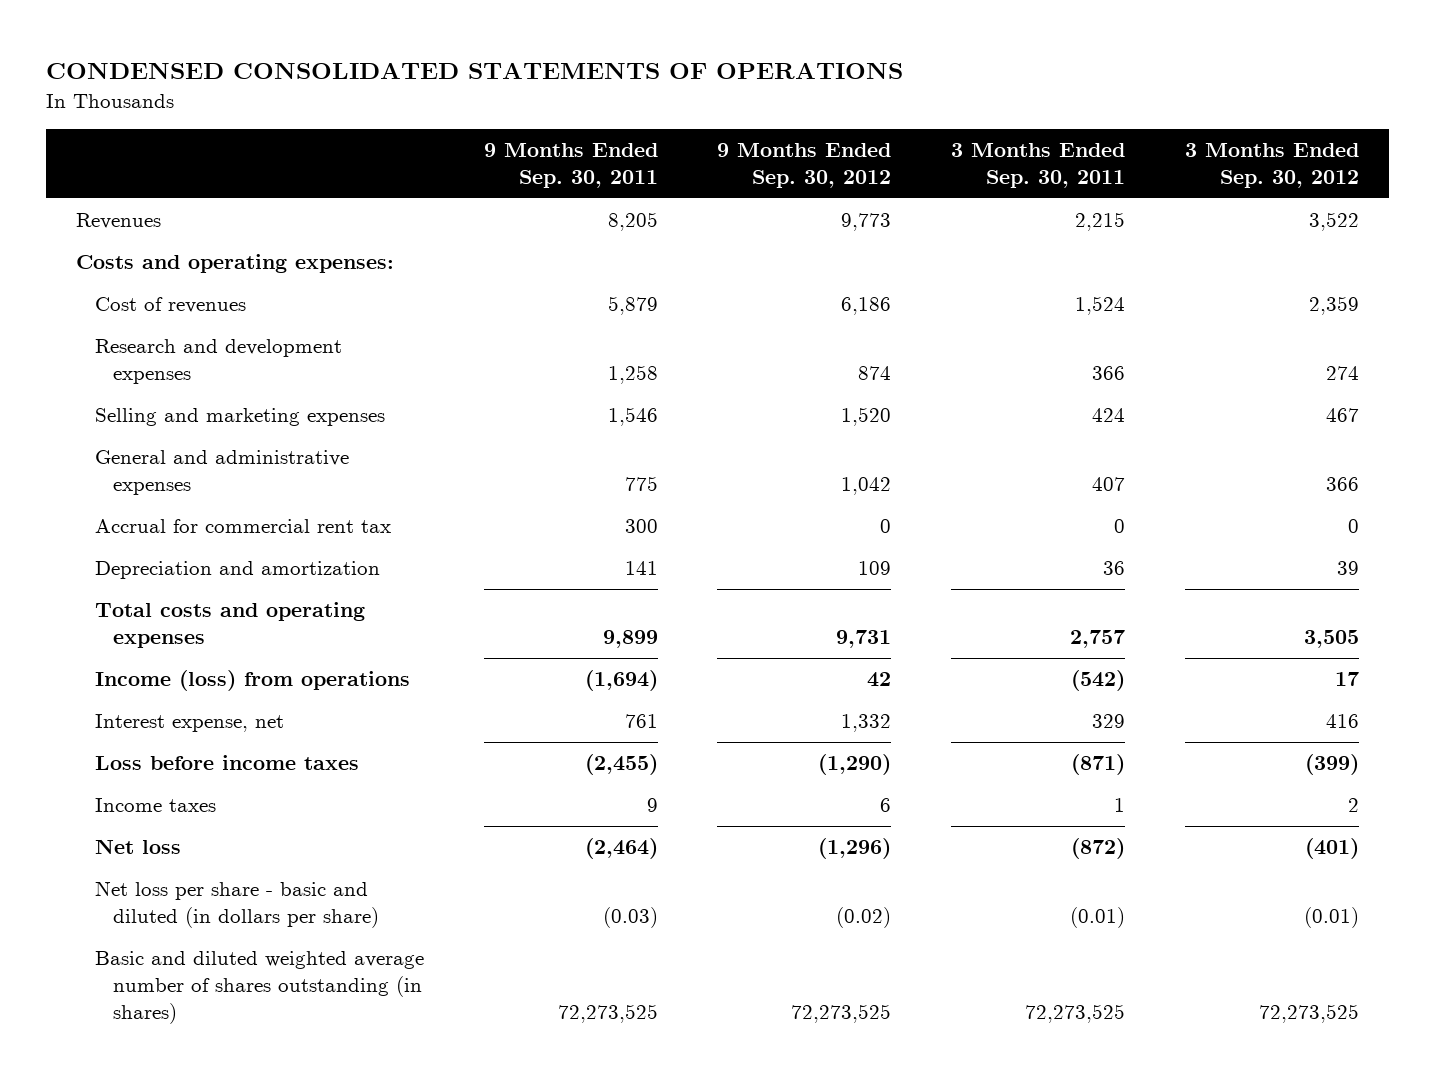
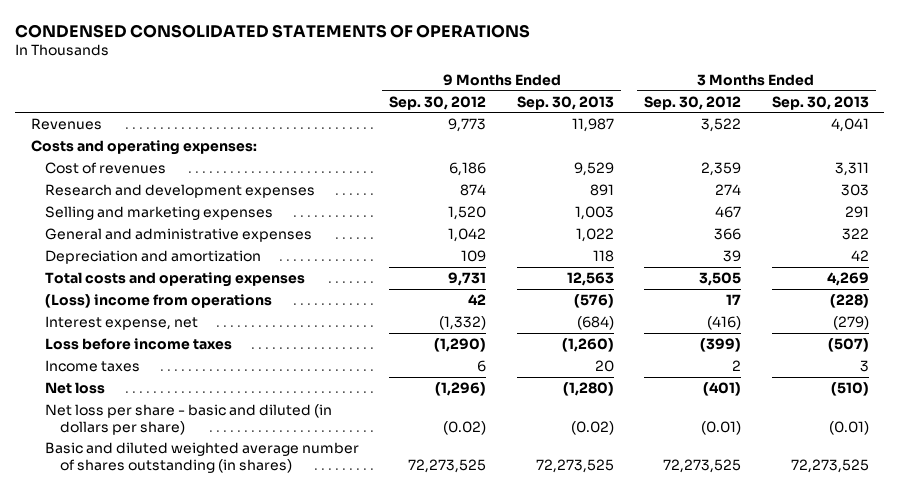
- | 9 Months Ended Sep. 30, 2011 | 9 Months Ended Sep. 30, 2012 | 3 Months Ended Sep. 30, 2011 | 3 Months Ended Sep. 30, 2012
+ | 9 Months Ended Sep. 30, 2012 | 9 Months Ended Sep. 30, 2013 | 3 Months Ended Sep. 30, 2012 | 3 Months Ended Sep. 30, 2013
- Accrual for commercial rent tax | 300 | 0 | 0 | 0
- Income (loss) from operations | (1,694) | 42 | (542) | 17
- Interest expense, net | 761 | 1,332 | 329 | 416
+ (Loss) income from operations | 42 | (576) | 17 | (228)
+ Interest expense, net | (1,332) | (684) | (416) | (279)

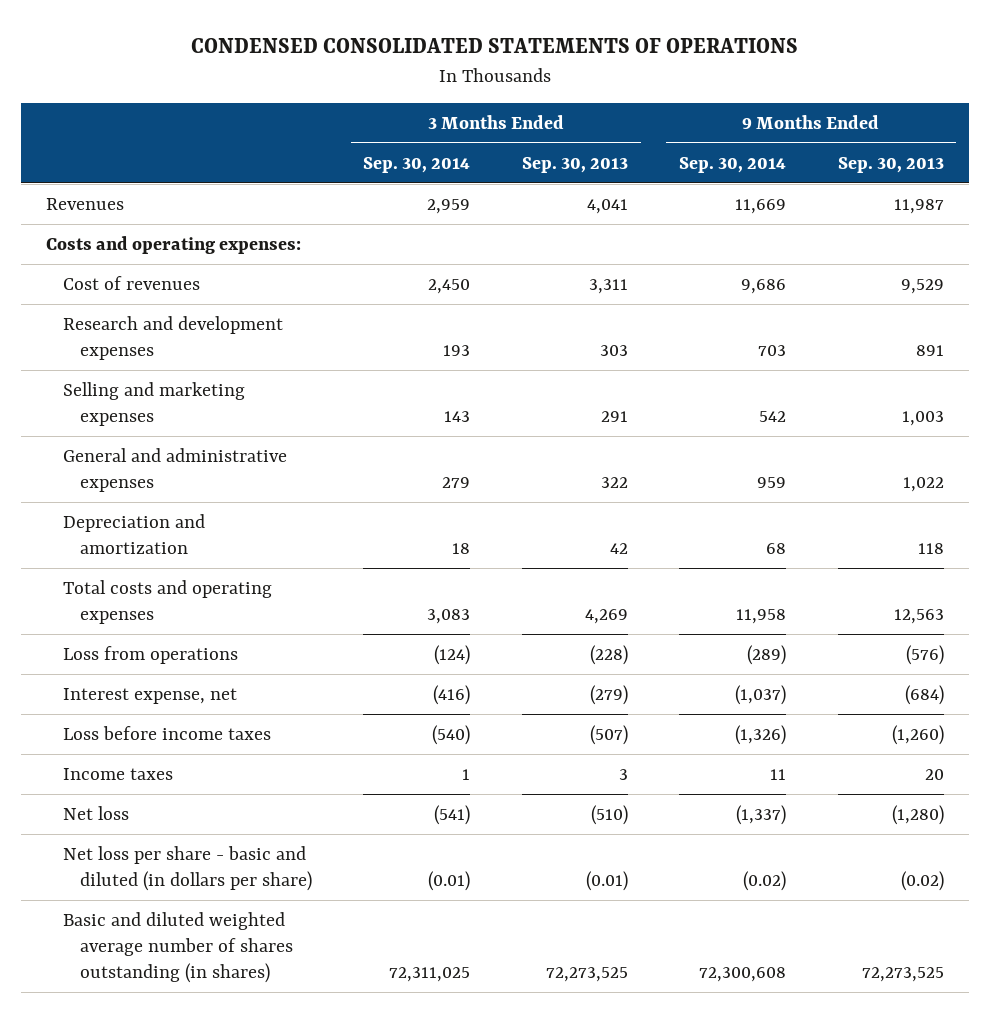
- | 9 Months Ended Sep. 30, 2012 | 9 Months Ended Sep. 30, 2013 | 3 Months Ended Sep. 30, 2012 | 3 Months Ended Sep. 30, 2013
+ | 3 Months Ended Sep. 30, 2014 | 3 Months Ended Sep. 30, 2013 | 9 Months Ended Sep. 30, 2014 | 9 Months Ended Sep. 30, 2013
- (Loss) income from operations | 42 | (576) | 17 | (228)
+ Loss from operations | (124) | (228) | (289) | (576)

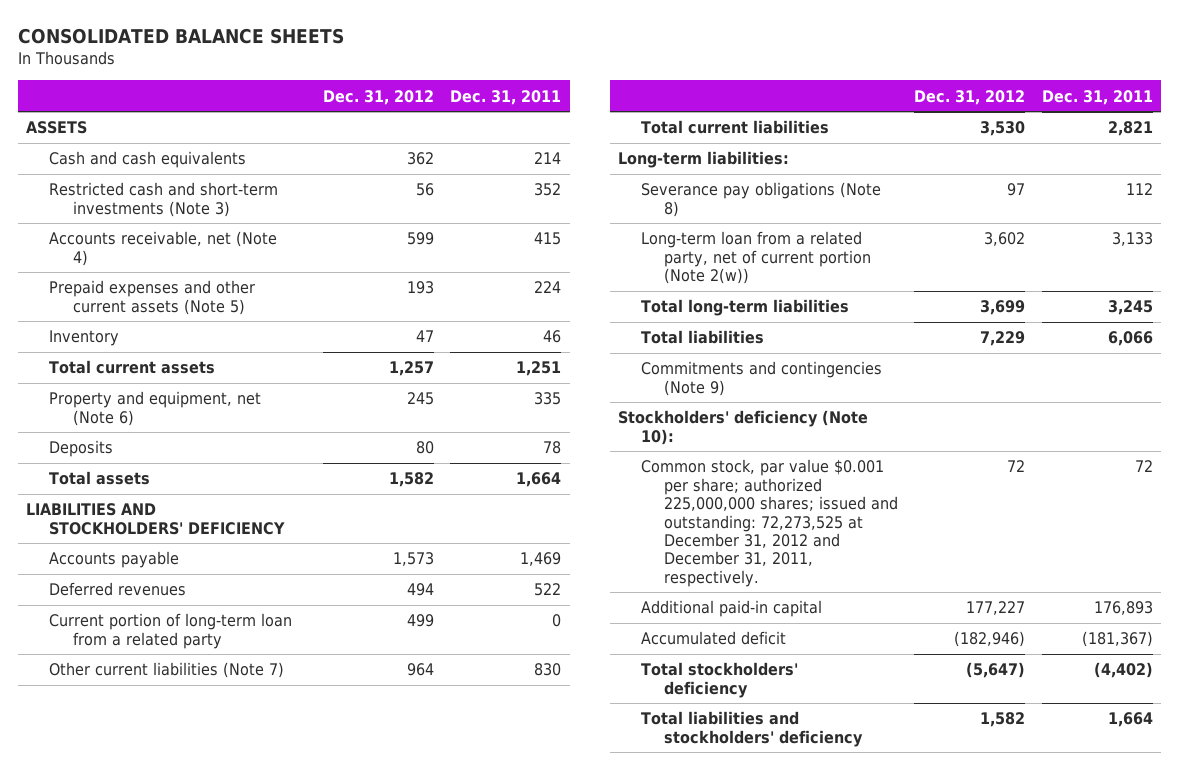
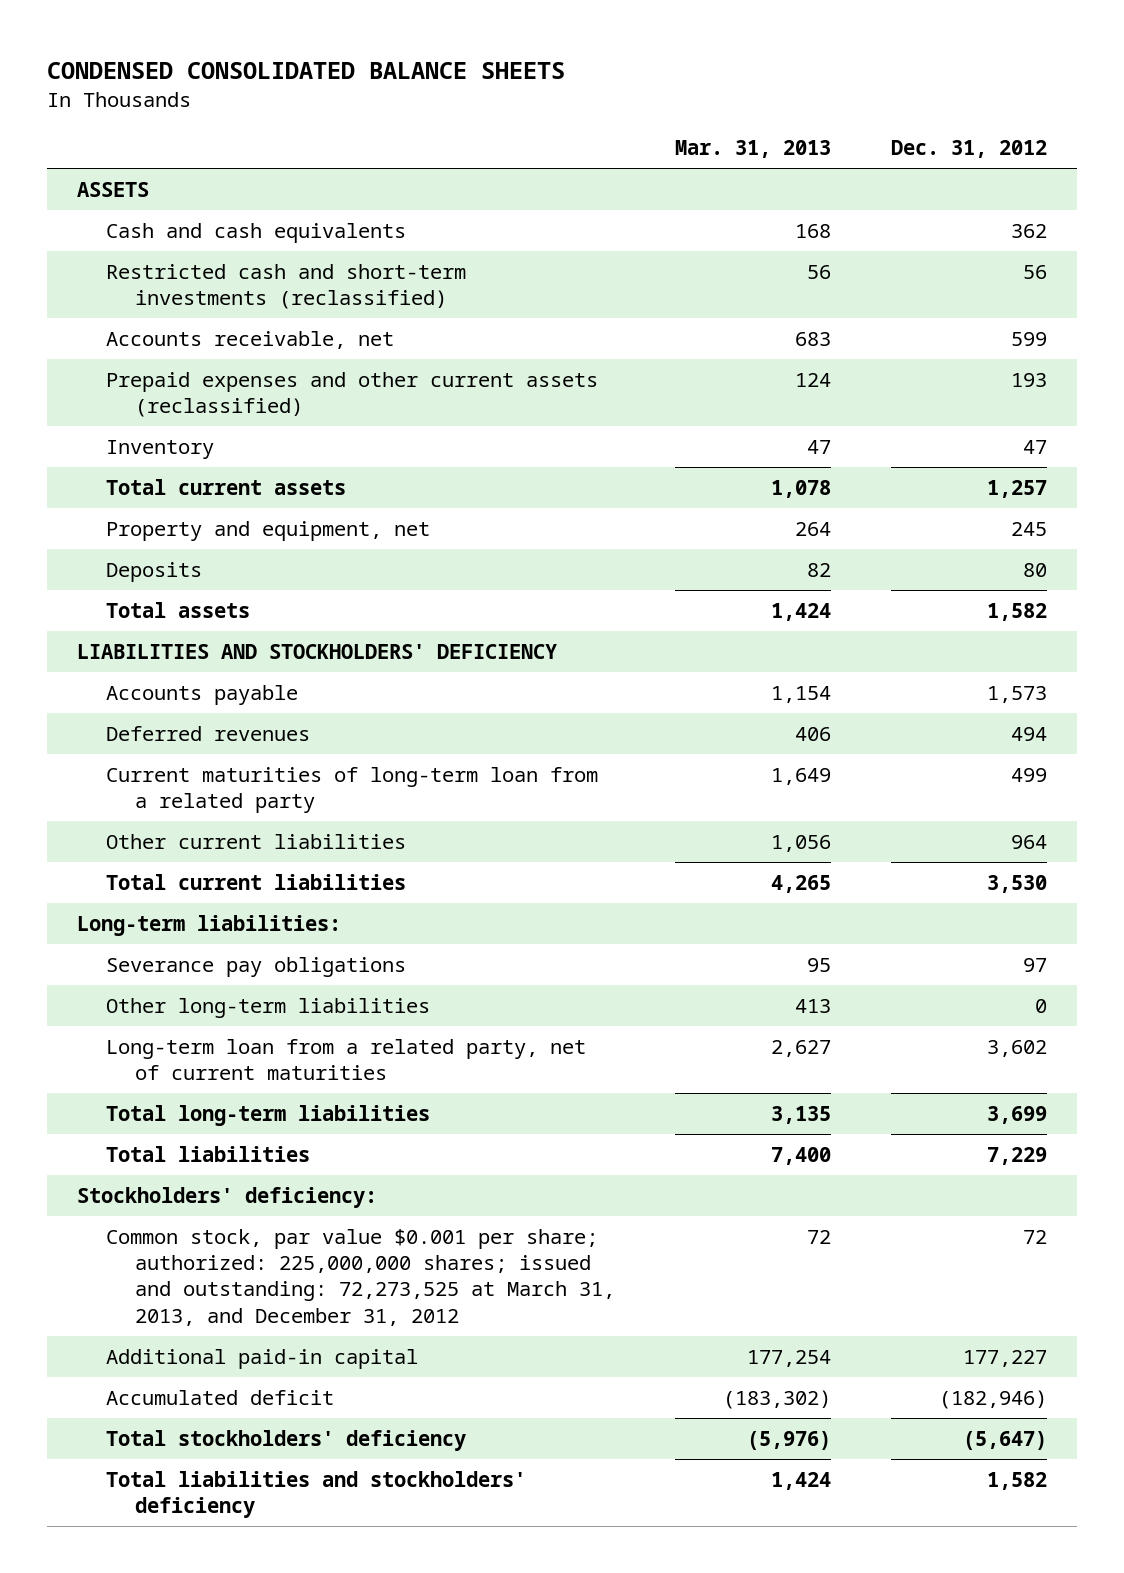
- CONSOLIDATED BALANCE SHEETS
+ CONDENSED CONSOLIDATED BALANCE SHEETS
- | Dec. 31, 2012 | Dec. 31, 2011
+ | Mar. 31, 2013 | Dec. 31, 2012
- Restricted cash and short-term investments (Note 3) | 56 | 352
- Accounts receivable, net (Note 4) | 599 | 415
- Prepaid expenses and other current assets (Note 5) | 193 | 224
+ Restricted cash and short-term investments (reclassified) | 56 | 56
+ Accounts receivable, net | 683 | 599
+ Prepaid expenses and other current assets (reclassified) | 124 | 193
- Property and equipment, net (Note 6) | 245 | 335
+ Property and equipment, net | 264 | 245
- Current portion of long-term loan from a related party | 499 | 0
- Other current liabilities (Note 7) | 964 | 830
+ Current maturities of long-term loan from a related party | 1,649 | 499
+ Other current liabilities | 1,056 | 964
- Severance pay obligations (Note 8) | 97 | 112
- Long-term loan from a related party, net of current portion (Note 2(w)) | 3,602 | 3,133
+ Severance pay obligations | 95 | 97
+ Other long-term liabilities | 413 | 0
+ Long-term loan from a related party, net of current maturities | 2,627 | 3,602
- Commitments and contingencies (Note 9)
- Stockholders' deficiency (Note 10):
- Common stock, par value $0.001 per share; authorized 225,000,000 shares; issued and outstanding: 72,273,525 at December 31, 2012 and December 31, 2011, respectively. | 72 | 72
+ Stockholders' deficiency:
+ Common stock, par value $0.001 per share; authorized: 225,000,000 shares; issued and outstanding: 72,273,525 at March 31, 2013, and December 31, 2012 | 72 | 72

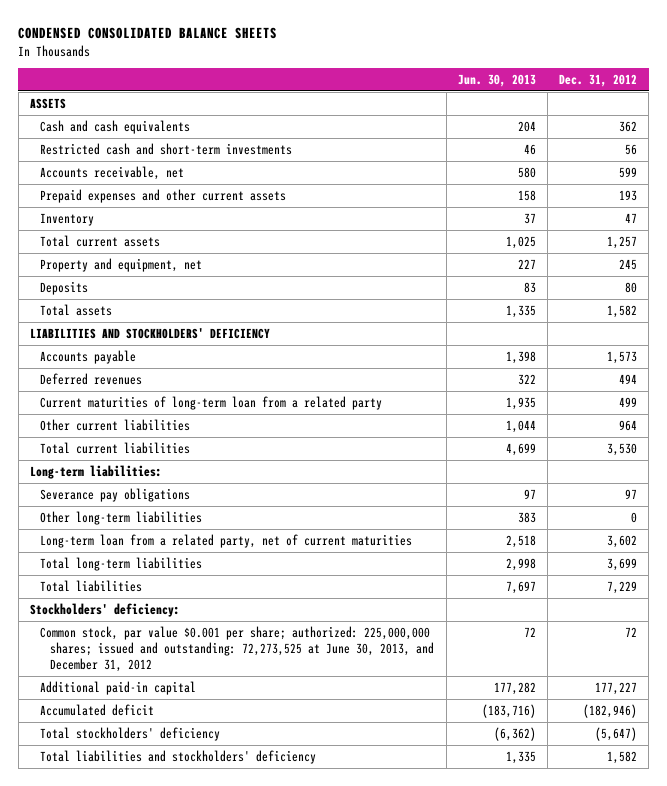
- | Mar. 31, 2013 | Dec. 31, 2012
+ | Jun. 30, 2013 | Dec. 31, 2012
- Restricted cash and short-term investments (reclassified) | 56 | 56
+ Restricted cash and short-term investments | 46 | 56
- Prepaid expenses and other current assets (reclassified) | 124 | 193
+ Prepaid expenses and other current assets | 158 | 193
- Common stock, par value $0.001 per share; authorized: 225,000,000 shares; issued and outstanding: 72,273,525 at March 31, 2013, and December 31, 2012 | 72 | 72
+ Common stock, par value $0.001 per share; authorized: 225,000,000 shares; issued and outstanding: 72,273,525 at June 30, 2013, and December 31, 2012 | 72 | 72

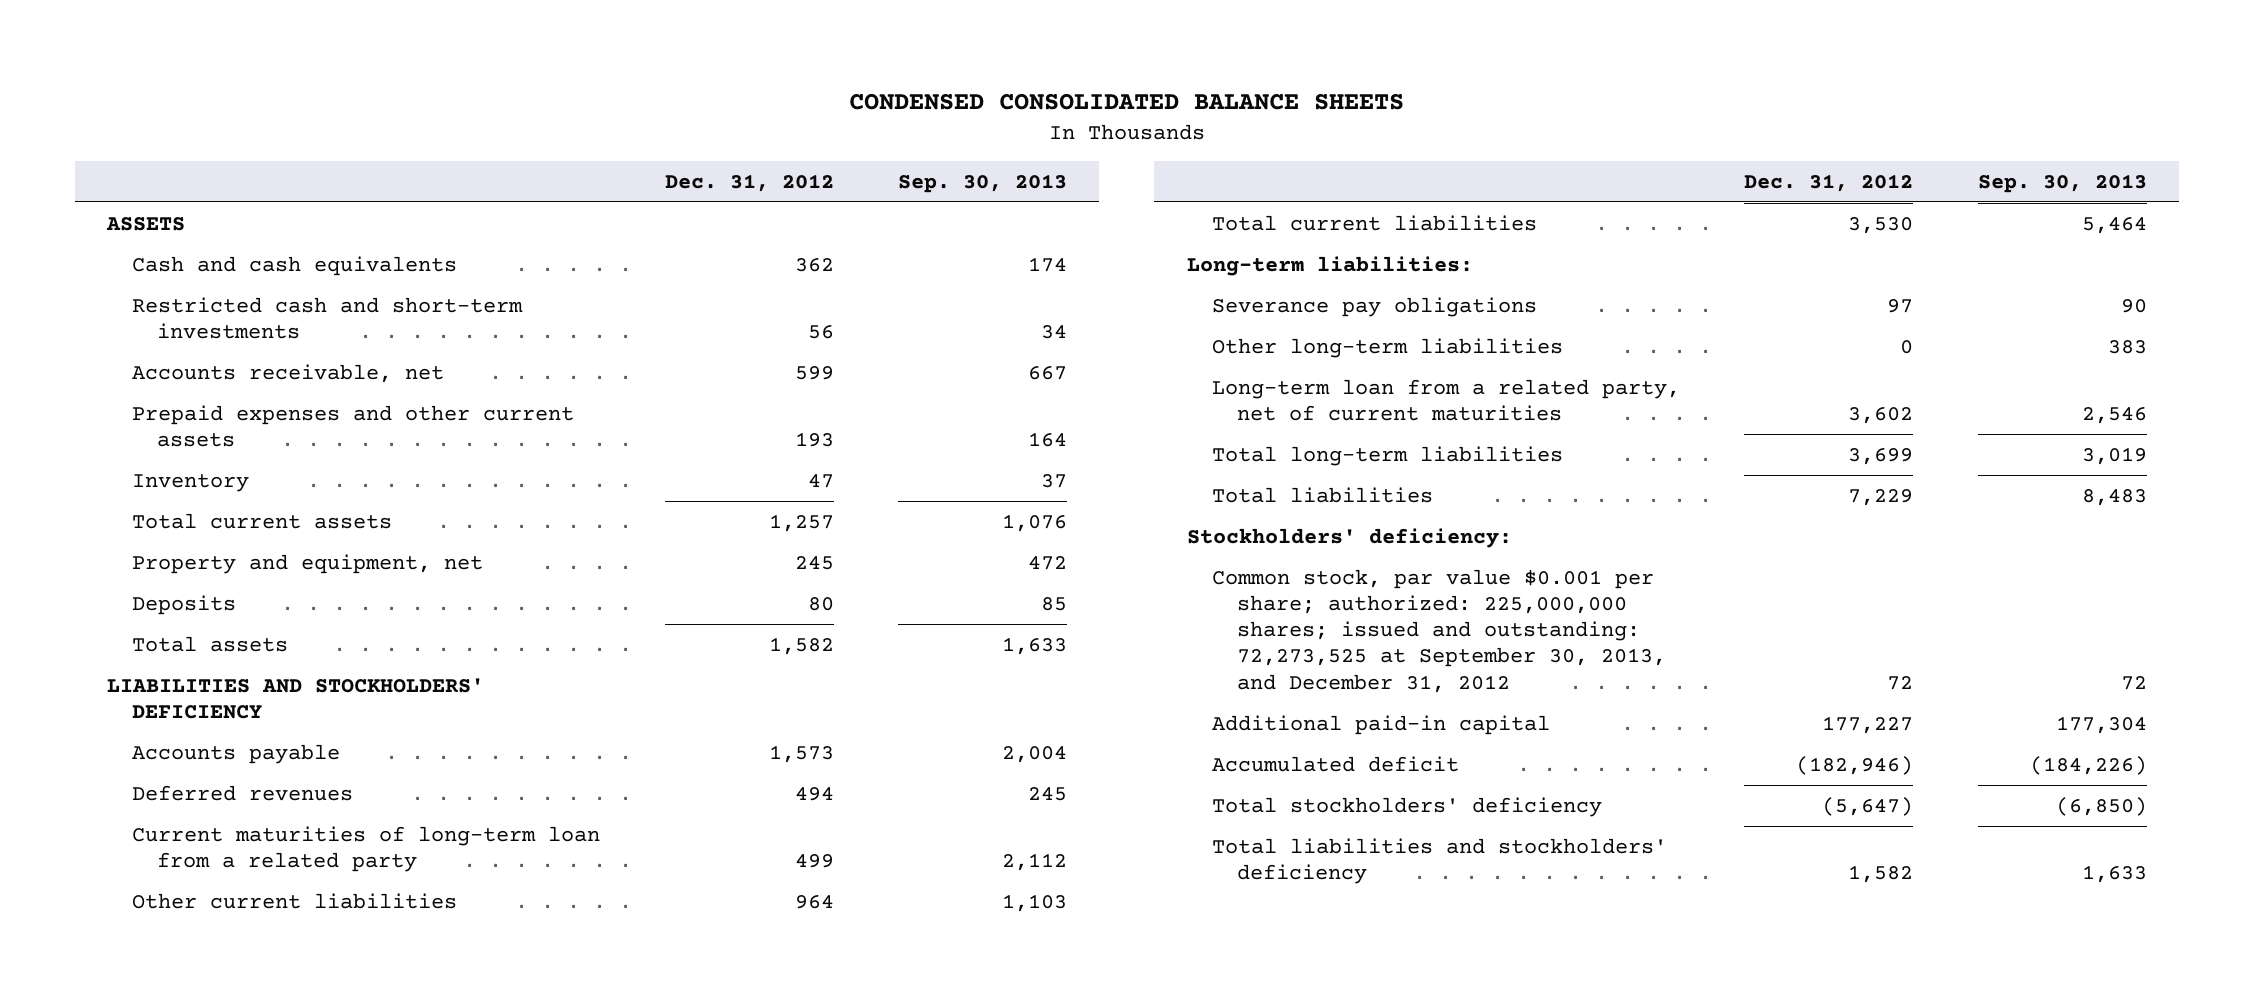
- | Jun. 30, 2013 | Dec. 31, 2012
+ | Dec. 31, 2012 | Sep. 30, 2013
- Common stock, par value $0.001 per share; authorized: 225,000,000 shares; issued and outstanding: 72,273,525 at June 30, 2013, and December 31, 2012 | 72 | 72
+ Common stock, par value $0.001 per share; authorized: 225,000,000 shares; issued and outstanding: 72,273,525 at September 30, 2013, and December 31, 2012 | 72 | 72

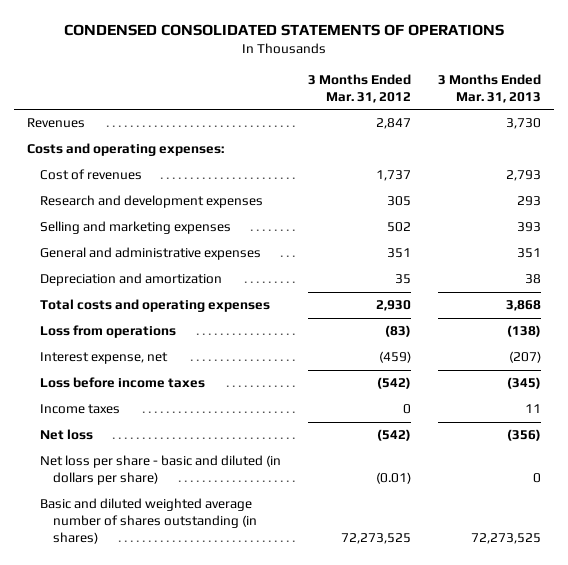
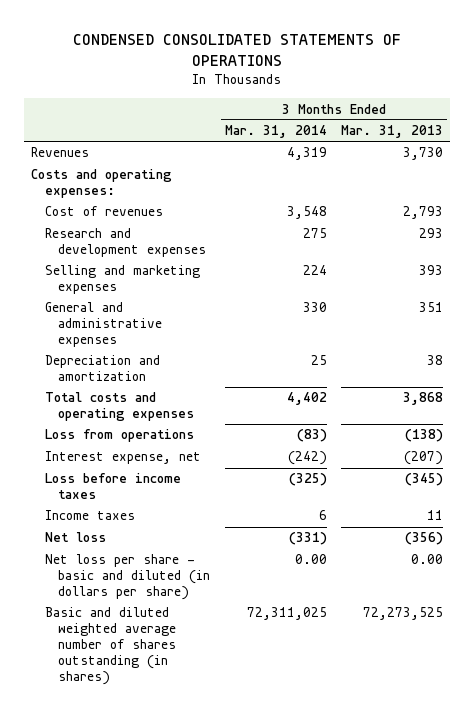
- | 3 Months Ended Mar. 31, 2012 | 3 Months Ended Mar. 31, 2013
+ | 3 Months Ended Mar. 31, 2014 | 3 Months Ended Mar. 31, 2013
- Net loss per share - basic and diluted (in dollars per share) | (0.01) | 0
+ Net loss per share - basic and diluted (in dollars per share) | 0.00 | 0.00

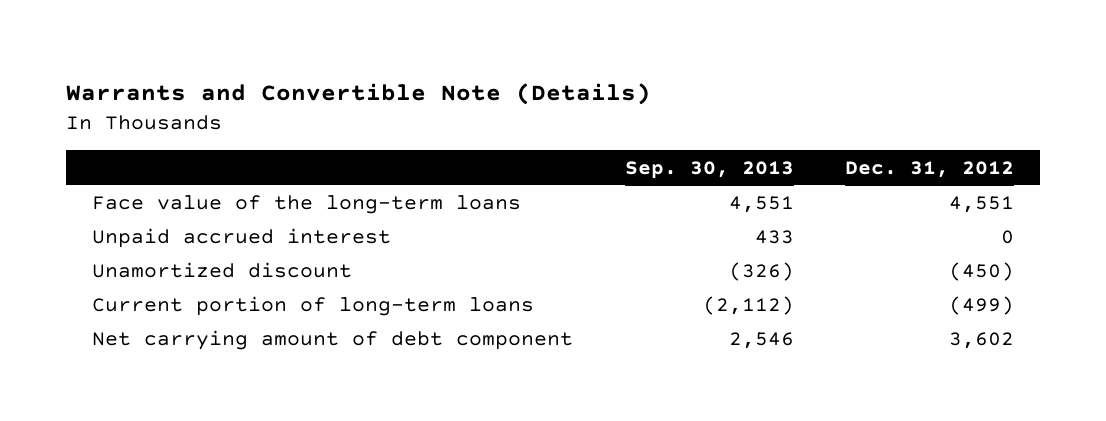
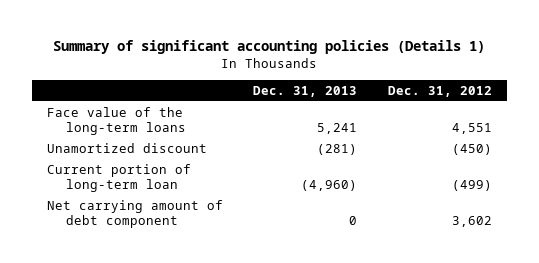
- Warrants and Convertible Note (Details)
+ Summary of significant accounting policies (Details 1)
- | Sep. 30, 2013 | Dec. 31, 2012
+ | Dec. 31, 2013 | Dec. 31, 2012
- Unpaid accrued interest | 433 | 0
- Current portion of long-term loans | (2,112) | (499)
+ Current portion of long-term loan | (4,960) | (499)

